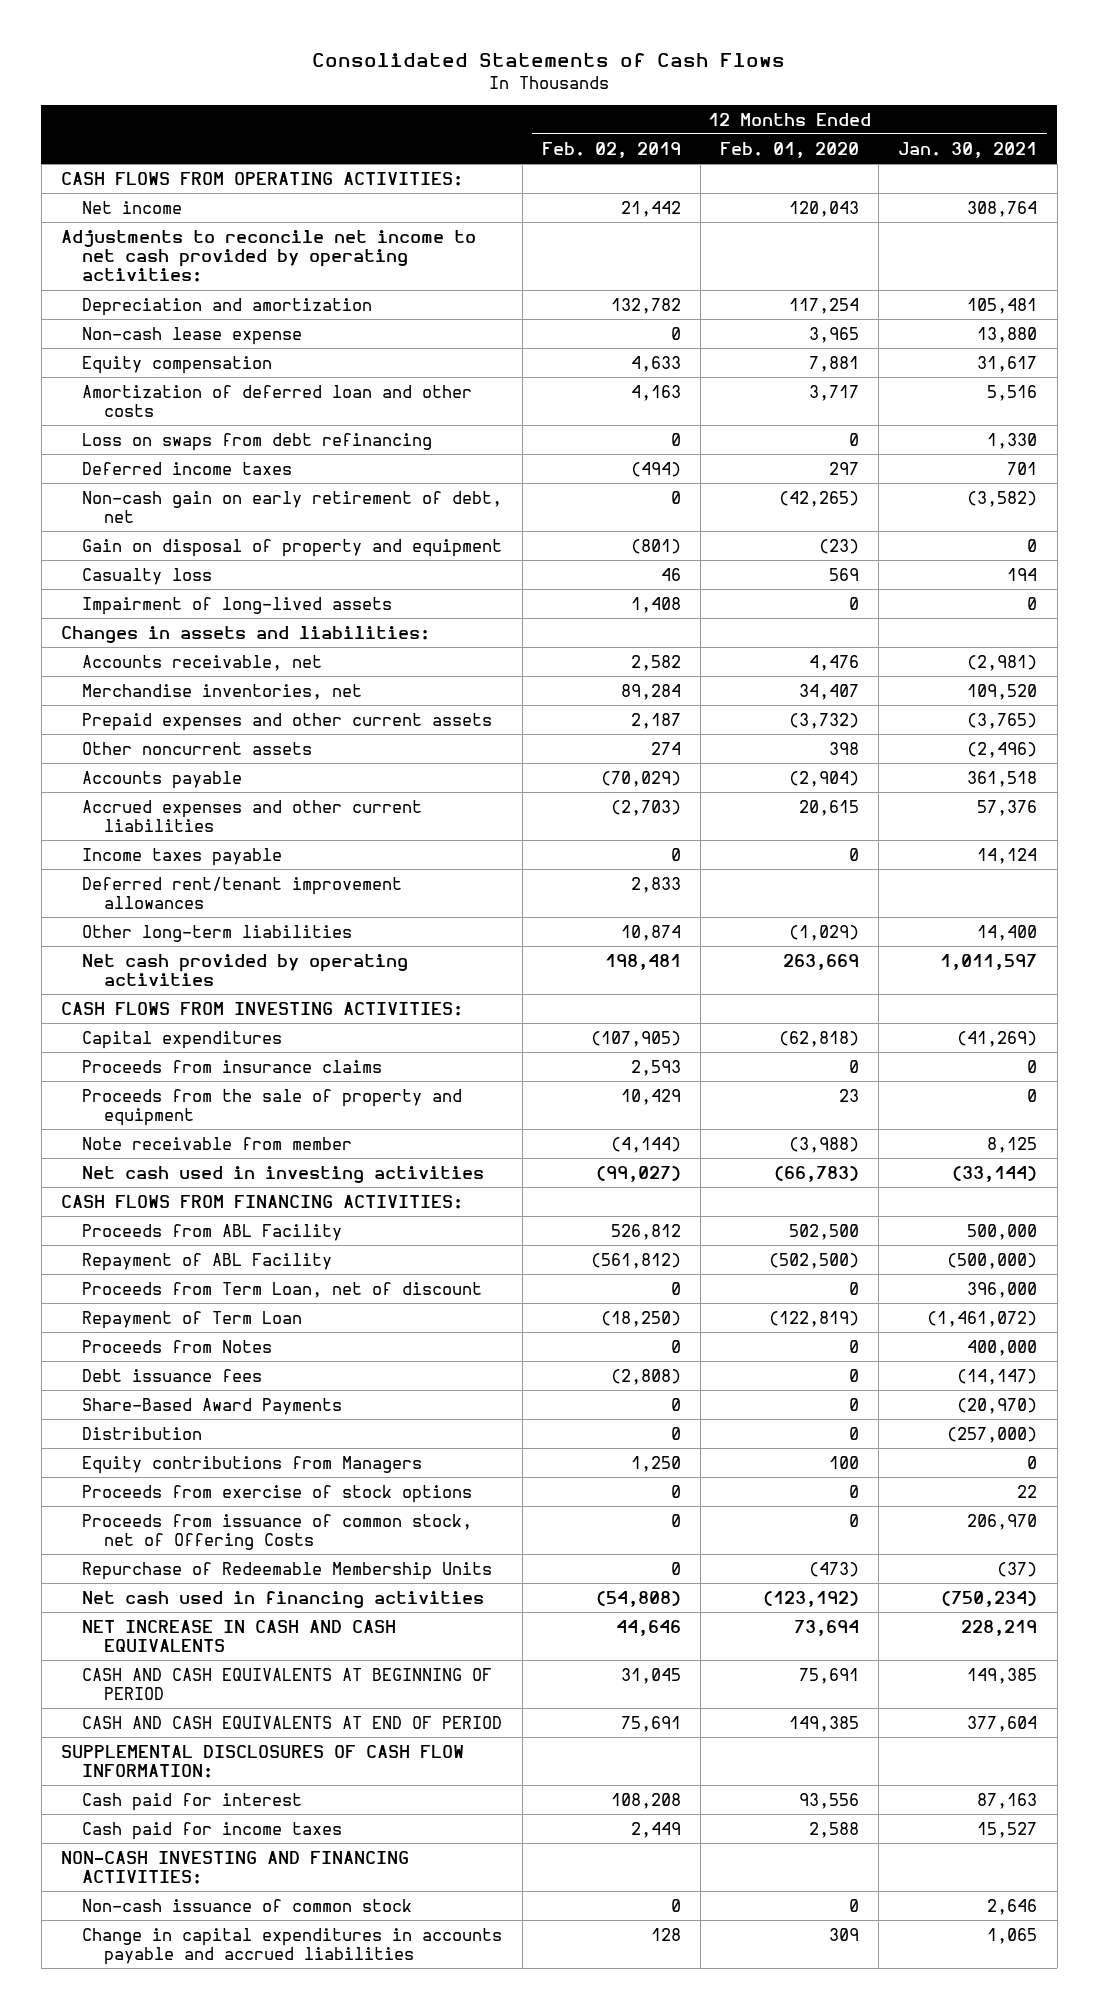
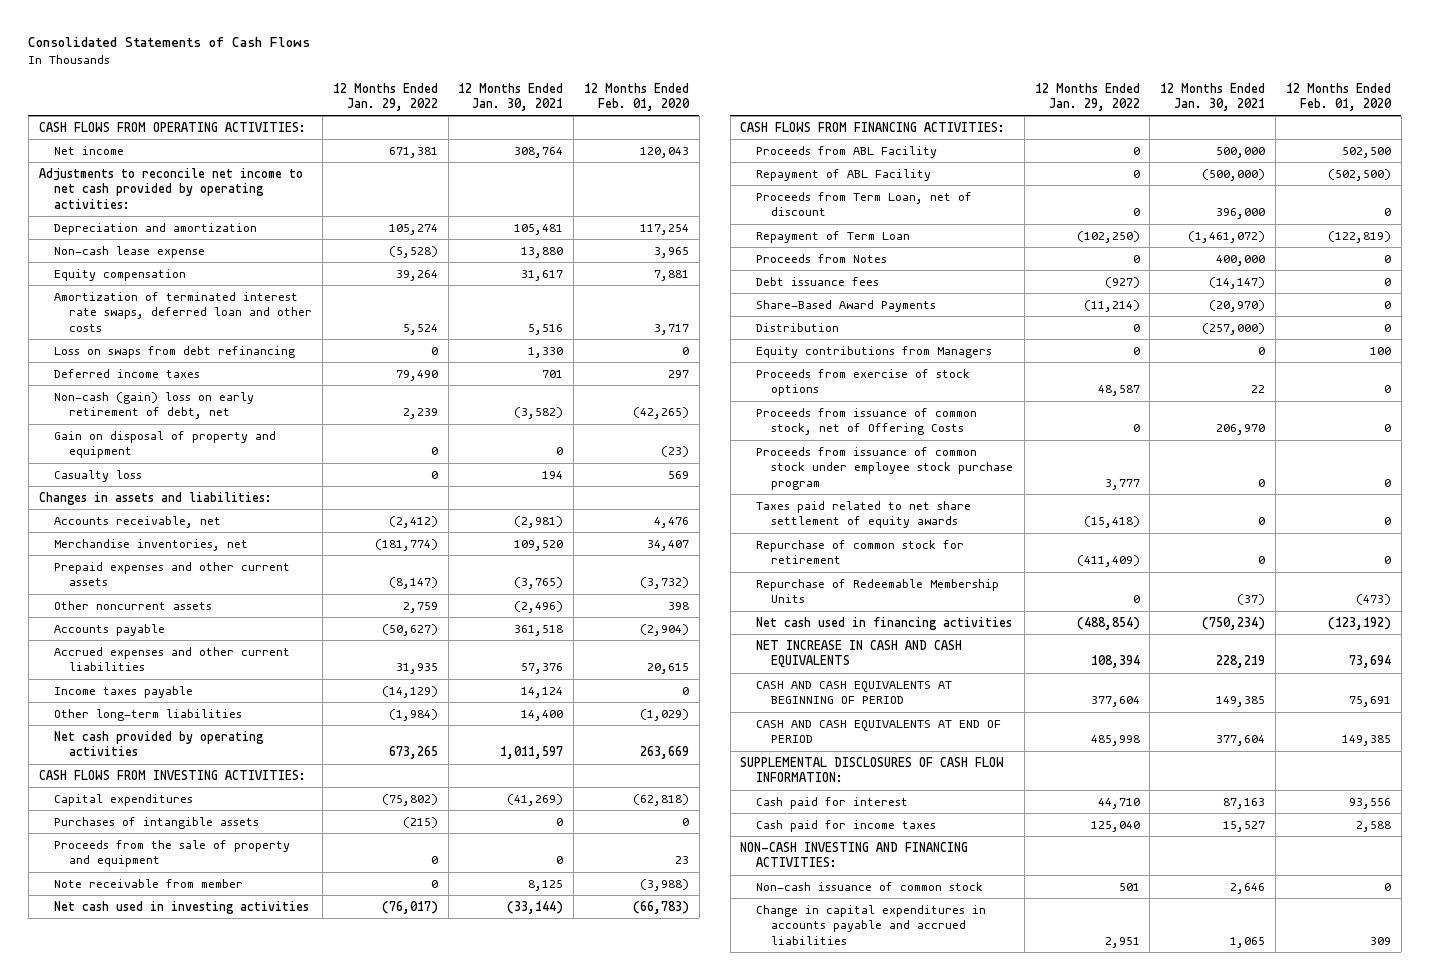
- | 12 Months Ended Feb. 02, 2019 | 12 Months Ended Feb. 01, 2020 | 12 Months Ended Jan. 30, 2021
+ | 12 Months Ended Jan. 29, 2022 | 12 Months Ended Jan. 30, 2021 | 12 Months Ended Feb. 01, 2020
- Amortization of deferred loan and other costs | 4,163 | 3,717 | 5,516
+ Amortization of terminated interest rate swaps, deferred loan and other costs | 5,524 | 5,516 | 3,717
- Non-cash gain on early retirement of debt, net | 0 | (42,265) | (3,582)
+ Non-cash (gain) loss on early retirement of debt, net | 2,239 | (3,582) | (42,265)
- Impairment of long-lived assets | 1,408 | 0 | 0
- Deferred rent/tenant improvement allowances | 2,833 | |
- Proceeds from insurance claims | 2,593 | 0 | 0
+ Purchases of intangible assets | (215) | 0 | 0
+ Proceeds from issuance of common stock under employee stock purchase program | 3,777 | 0 | 0
+ Taxes paid related to net share settlement of equity awards | (15,418) | 0 | 0
+ Repurchase of common stock for retirement | (411,409) | 0 | 0

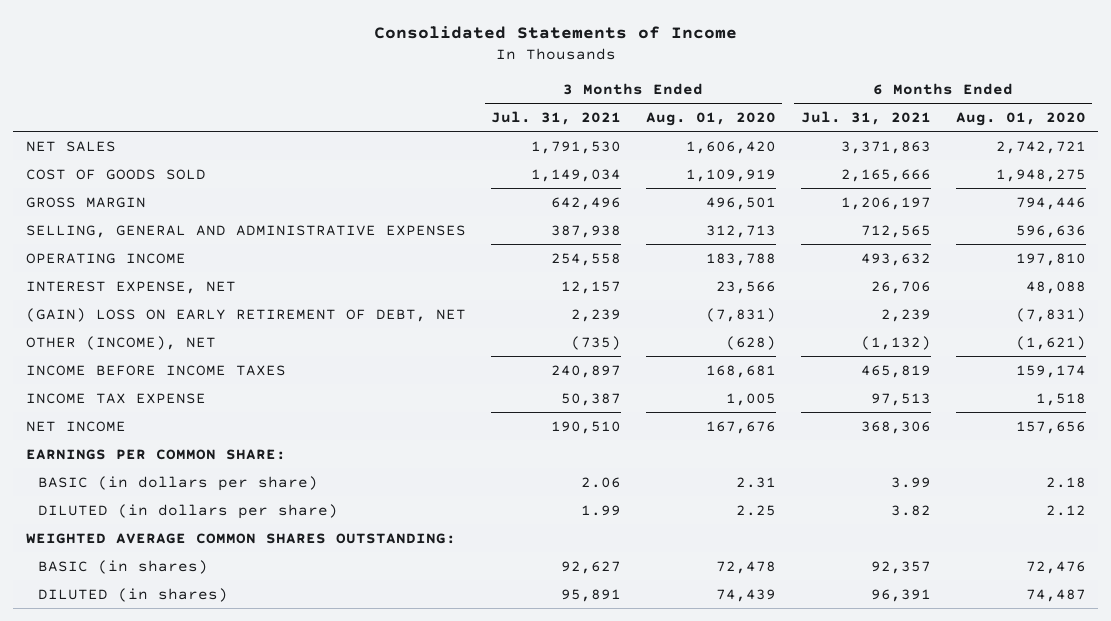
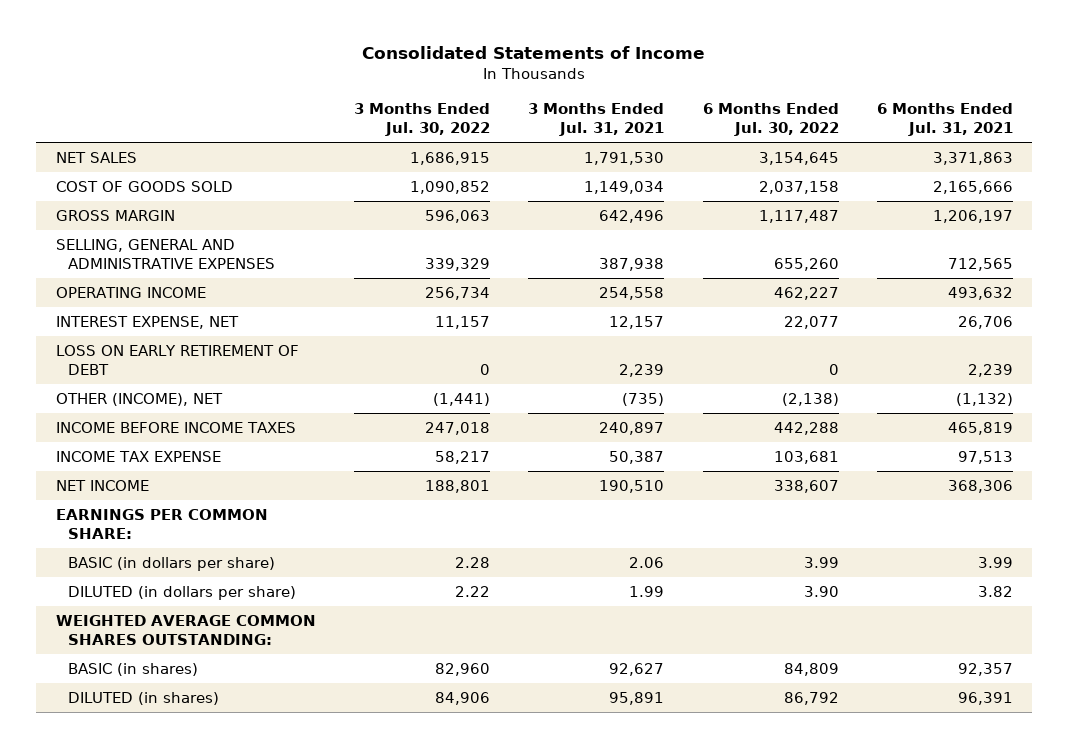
- | 3 Months Ended Jul. 31, 2021 | 3 Months Ended Aug. 01, 2020 | 6 Months Ended Jul. 31, 2021 | 6 Months Ended Aug. 01, 2020
+ | 3 Months Ended Jul. 30, 2022 | 3 Months Ended Jul. 31, 2021 | 6 Months Ended Jul. 30, 2022 | 6 Months Ended Jul. 31, 2021
- (GAIN) LOSS ON EARLY RETIREMENT OF DEBT, NET | 2,239 | (7,831) | 2,239 | (7,831)
+ LOSS ON EARLY RETIREMENT OF DEBT | 0 | 2,239 | 0 | 2,239

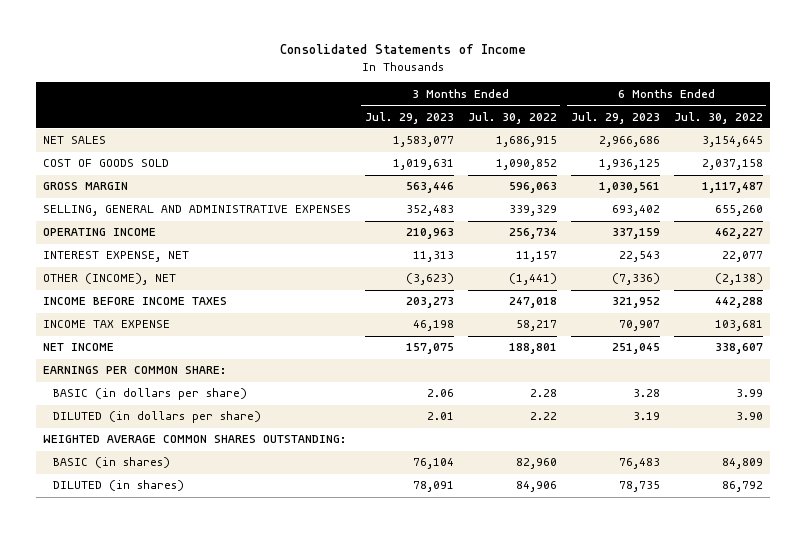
- | 3 Months Ended Jul. 30, 2022 | 3 Months Ended Jul. 31, 2021 | 6 Months Ended Jul. 30, 2022 | 6 Months Ended Jul. 31, 2021
+ | 3 Months Ended Jul. 29, 2023 | 3 Months Ended Jul. 30, 2022 | 6 Months Ended Jul. 29, 2023 | 6 Months Ended Jul. 30, 2022
- LOSS ON EARLY RETIREMENT OF DEBT | 0 | 2,239 | 0 | 2,239

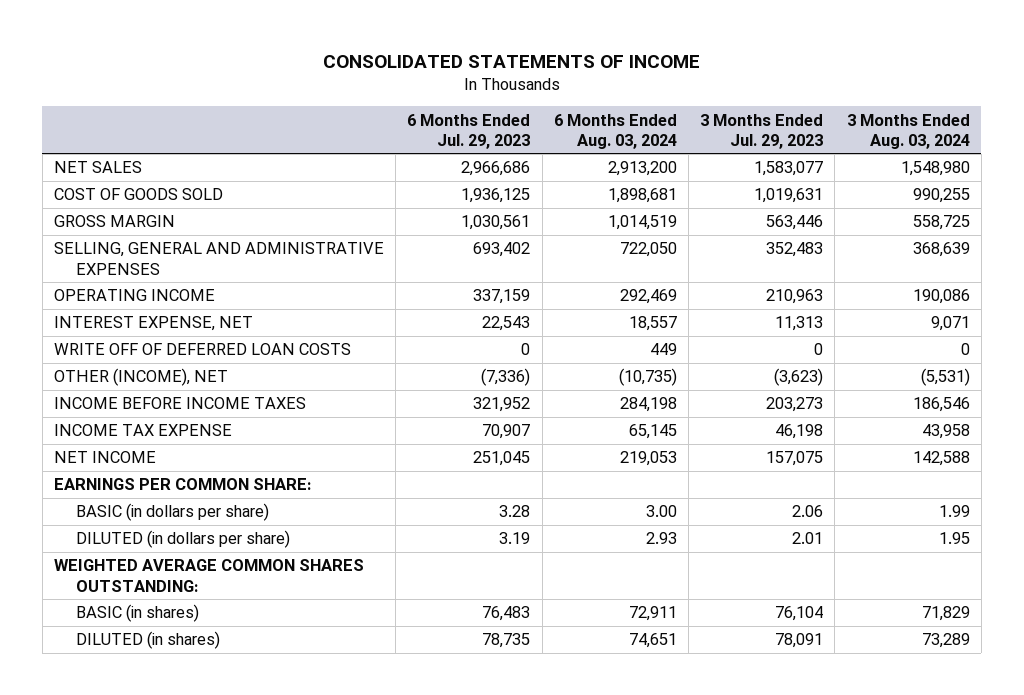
- Consolidated Statements of Income
+ CONSOLIDATED STATEMENTS OF INCOME
- | 3 Months Ended Jul. 29, 2023 | 3 Months Ended Jul. 30, 2022 | 6 Months Ended Jul. 29, 2023 | 6 Months Ended Jul. 30, 2022
+ | 6 Months Ended Jul. 29, 2023 | 6 Months Ended Aug. 03, 2024 | 3 Months Ended Jul. 29, 2023 | 3 Months Ended Aug. 03, 2024
+ WRITE OFF OF DEFERRED LOAN COSTS | 0 | 449 | 0 | 0

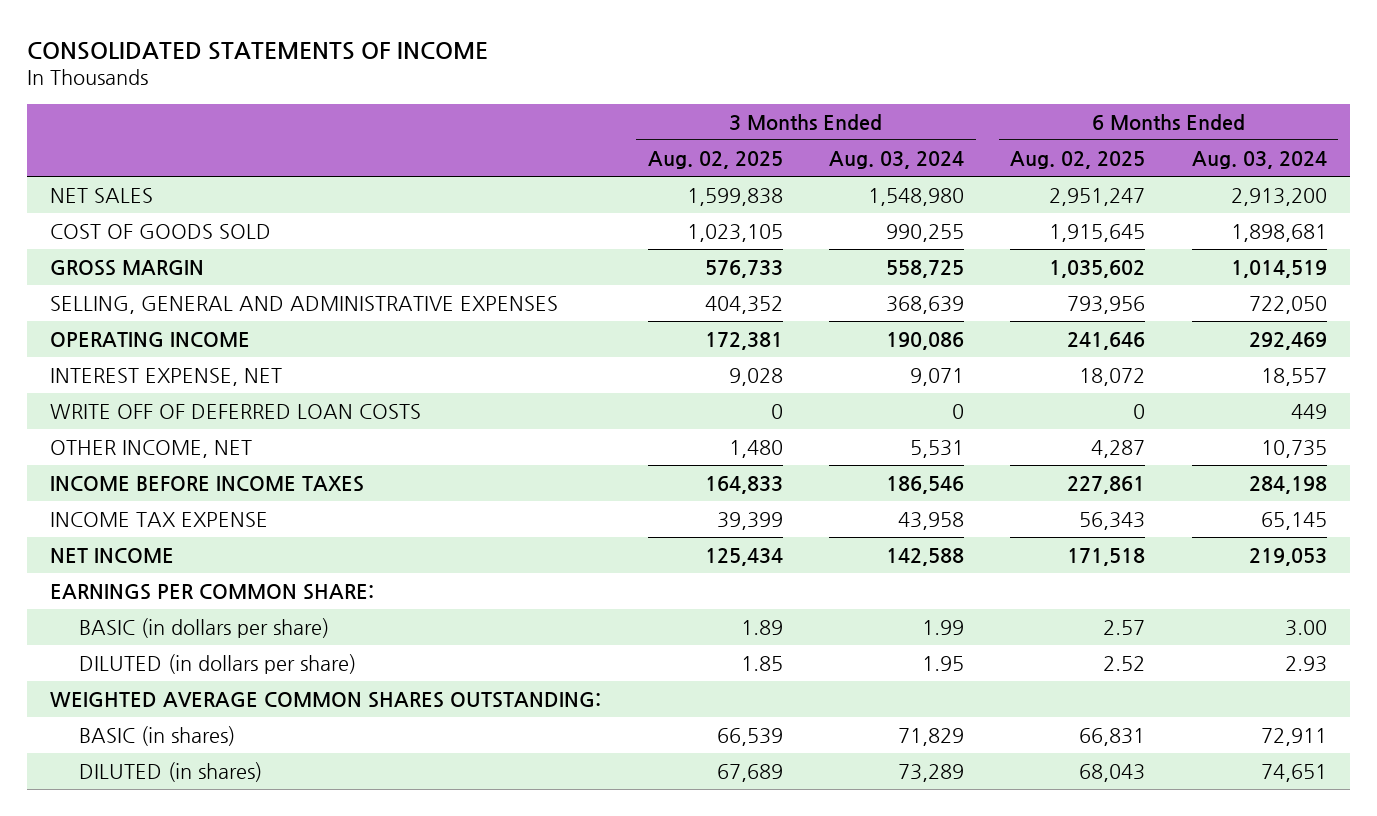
- | 6 Months Ended Jul. 29, 2023 | 6 Months Ended Aug. 03, 2024 | 3 Months Ended Jul. 29, 2023 | 3 Months Ended Aug. 03, 2024
+ | 3 Months Ended Aug. 02, 2025 | 3 Months Ended Aug. 03, 2024 | 6 Months Ended Aug. 02, 2025 | 6 Months Ended Aug. 03, 2024
- OTHER (INCOME), NET | (7,336) | (10,735) | (3,623) | (5,531)
+ OTHER INCOME, NET | 1,480 | 5,531 | 4,287 | 10,735

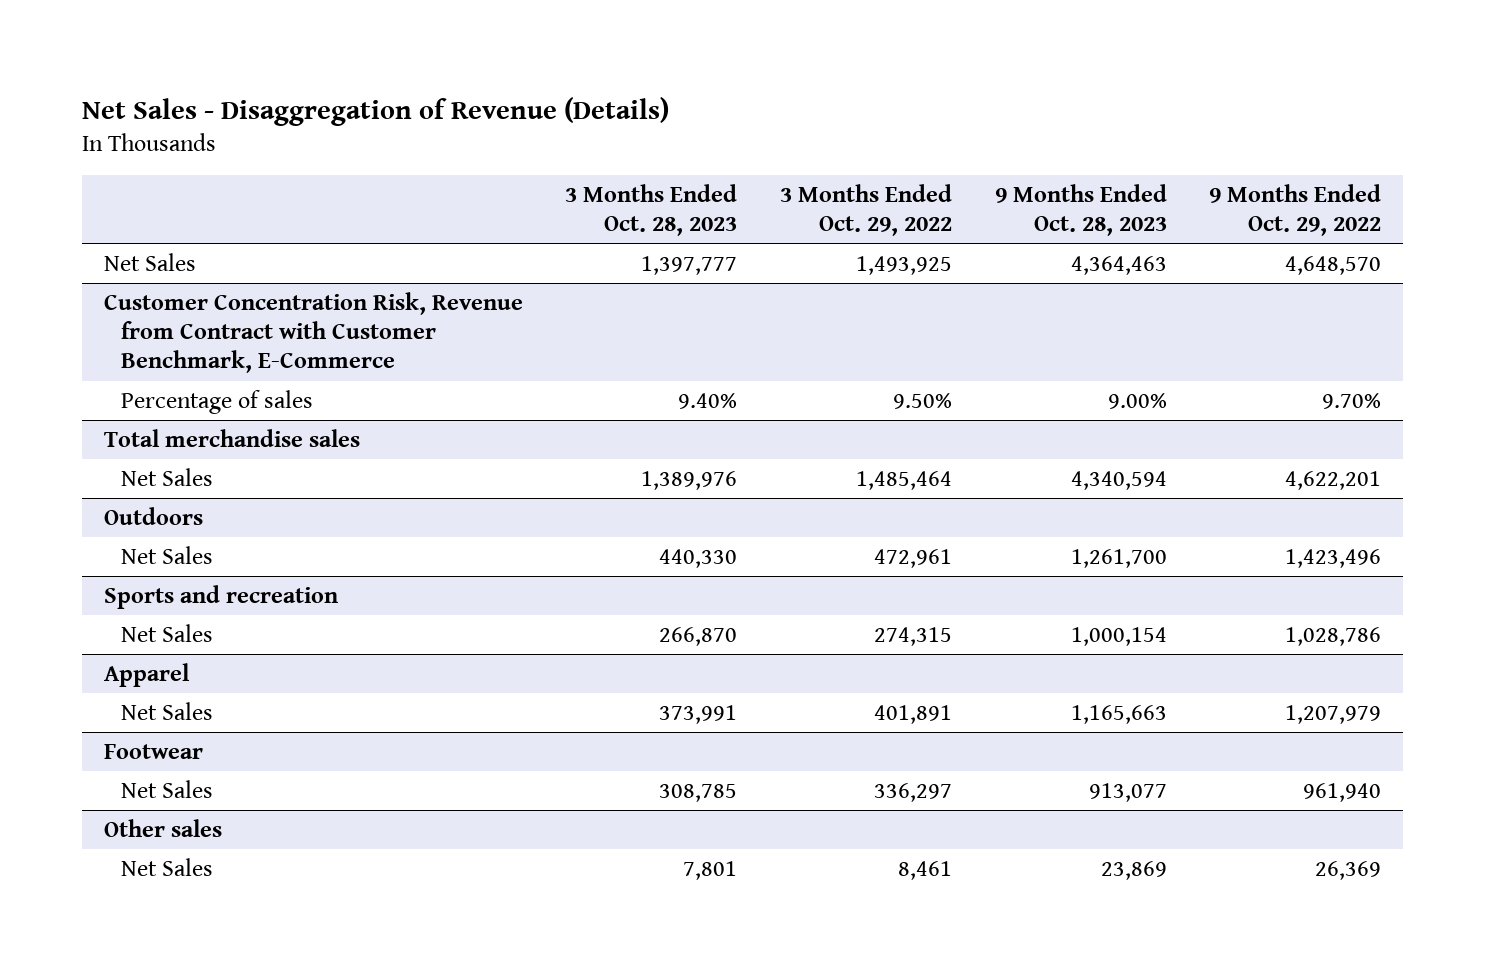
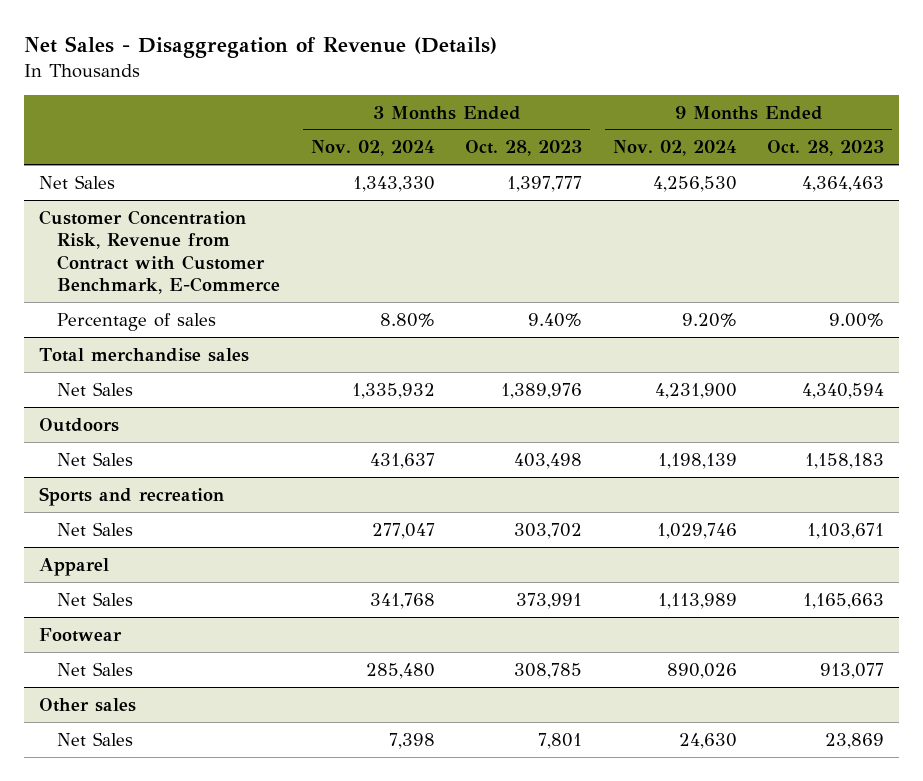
- | 3 Months Ended Oct. 28, 2023 | 3 Months Ended Oct. 29, 2022 | 9 Months Ended Oct. 28, 2023 | 9 Months Ended Oct. 29, 2022
+ | 3 Months Ended Nov. 02, 2024 | 3 Months Ended Oct. 28, 2023 | 9 Months Ended Nov. 02, 2024 | 9 Months Ended Oct. 28, 2023
@ Outdoors
- Net Sales | 440,330 | 472,961 | 1,261,700 | 1,423,496
+ Net Sales | 431,637 | 403,498 | 1,198,139 | 1,158,183
@ Sports and recreation
- Net Sales | 266,870 | 274,315 | 1,000,154 | 1,028,786
+ Net Sales | 277,047 | 303,702 | 1,029,746 | 1,103,671

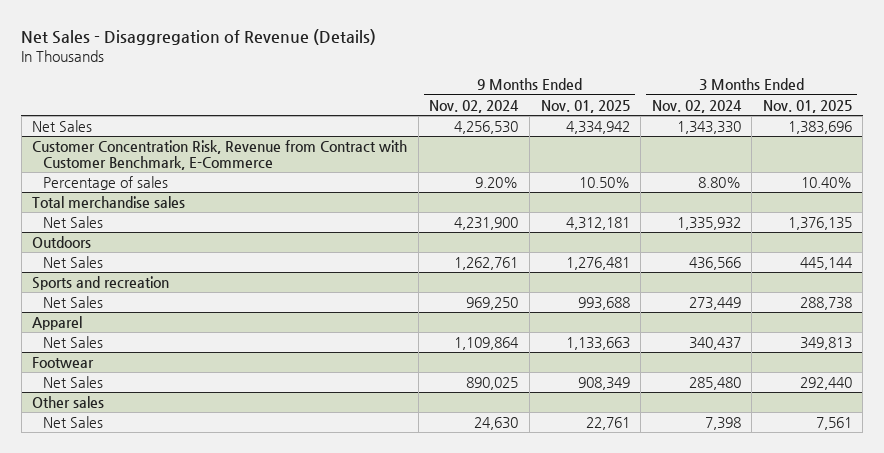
- | 3 Months Ended Nov. 02, 2024 | 3 Months Ended Oct. 28, 2023 | 9 Months Ended Nov. 02, 2024 | 9 Months Ended Oct. 28, 2023
+ | 9 Months Ended Nov. 02, 2024 | 9 Months Ended Nov. 01, 2025 | 3 Months Ended Nov. 02, 2024 | 3 Months Ended Nov. 01, 2025
@ Outdoors
- Net Sales | 431,637 | 403,498 | 1,198,139 | 1,158,183
+ Net Sales | 1,262,761 | 1,276,481 | 436,566 | 445,144
@ Sports and recreation
- Net Sales | 277,047 | 303,702 | 1,029,746 | 1,103,671
+ Net Sales | 969,250 | 993,688 | 273,449 | 288,738
@ Apparel
- Net Sales | 341,768 | 373,991 | 1,113,989 | 1,165,663
+ Net Sales | 1,109,864 | 1,133,663 | 340,437 | 349,813
@ Footwear
- Net Sales | 285,480 | 308,785 | 890,026 | 913,077
+ Net Sales | 890,025 | 908,349 | 285,480 | 292,440

